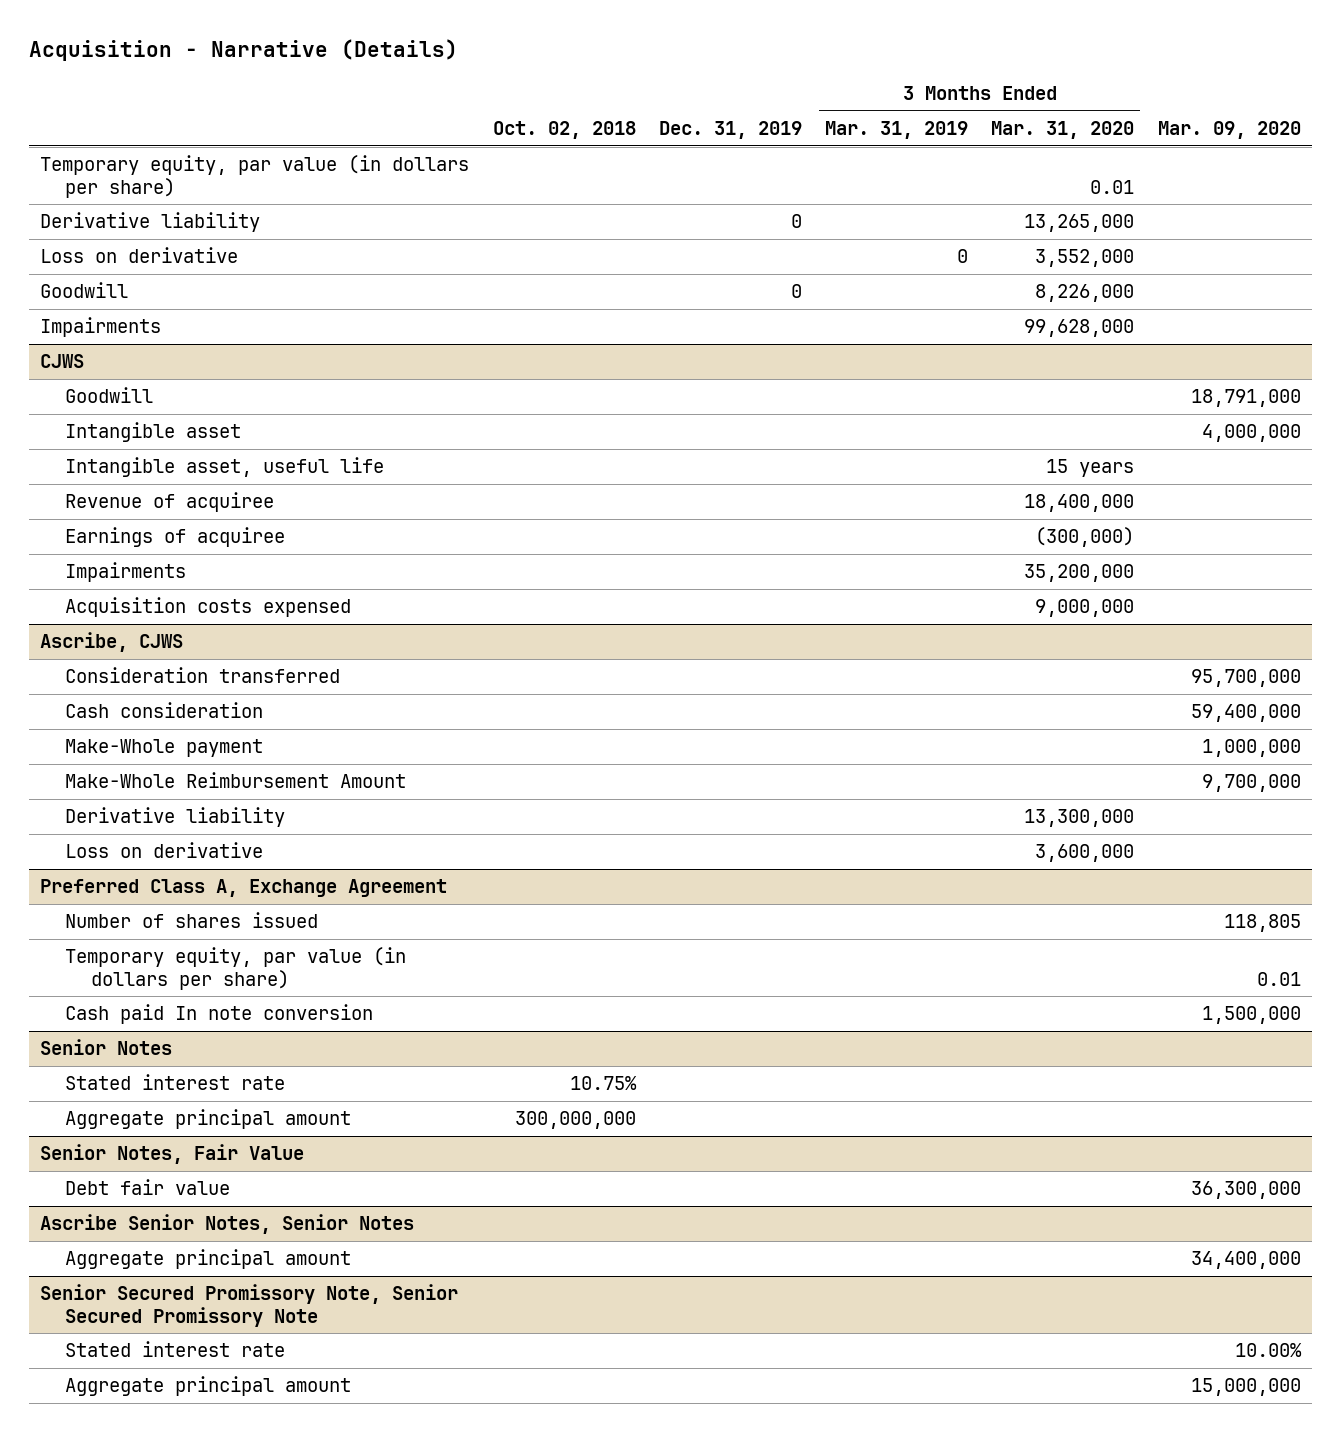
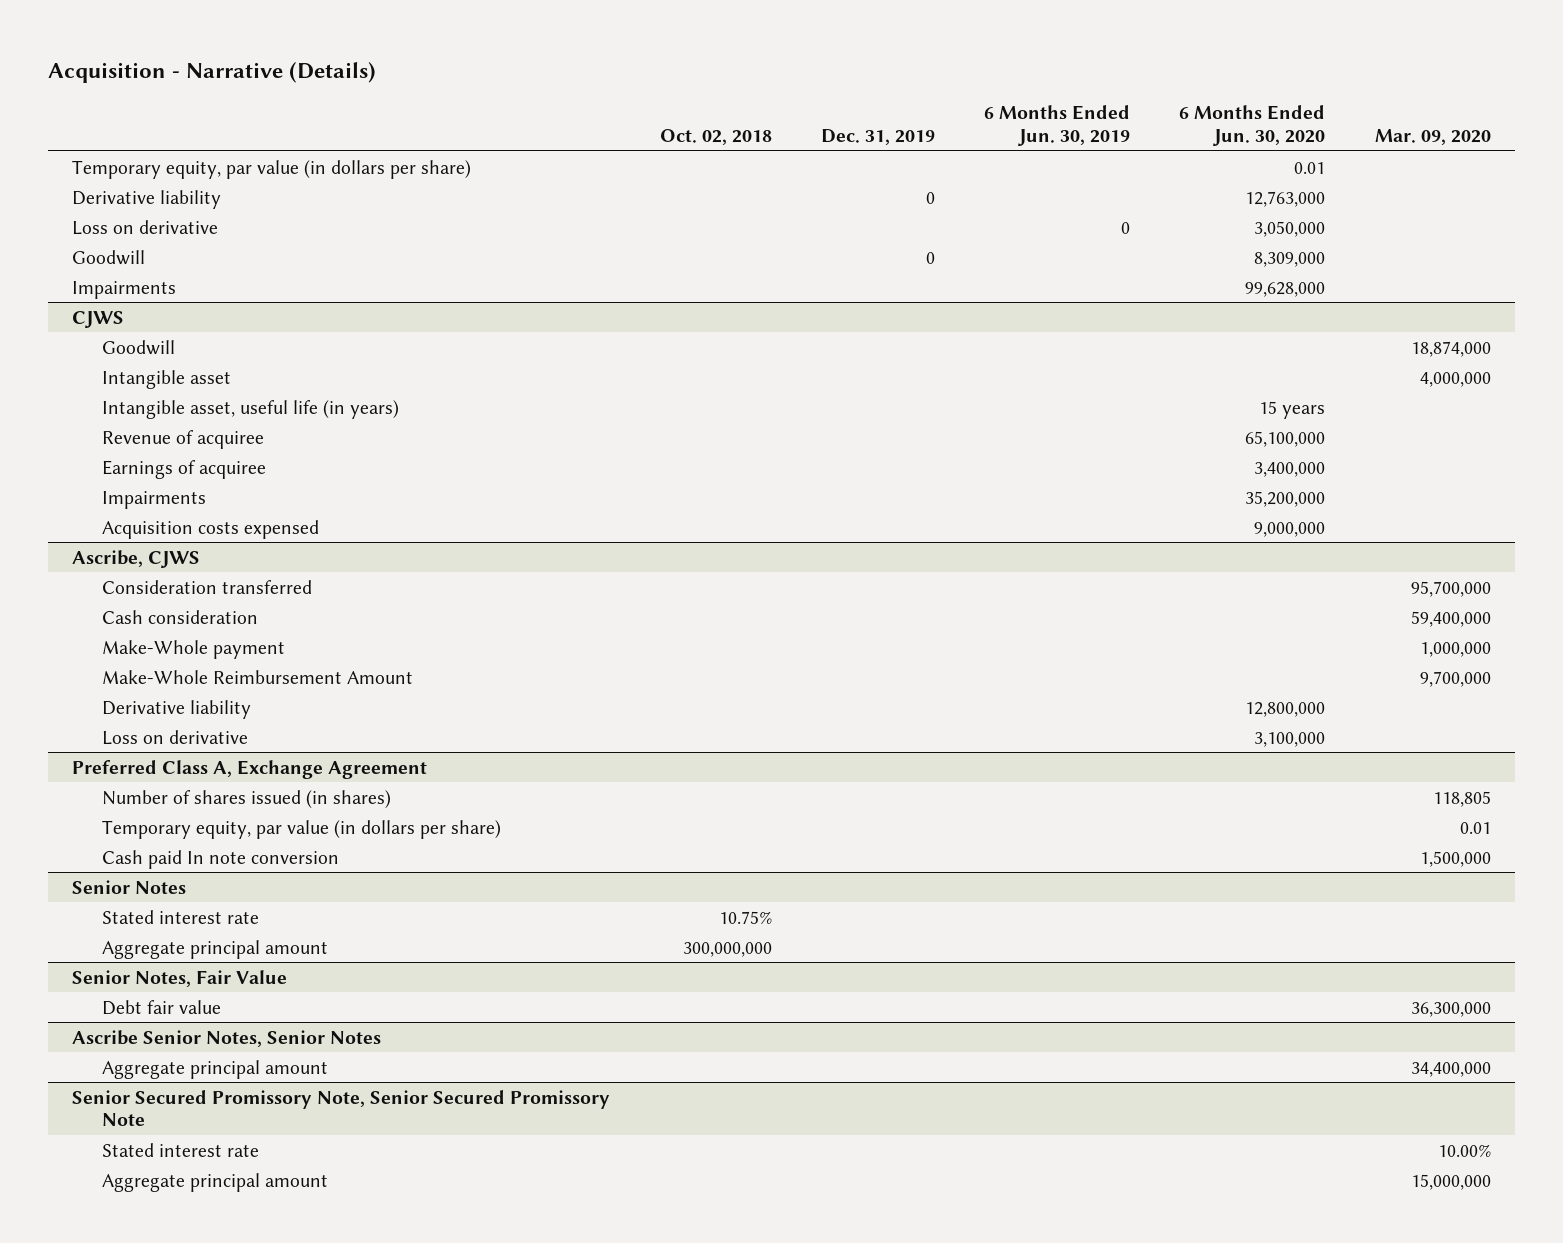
- | Oct. 02, 2018 | Dec. 31, 2019 | 3 Months Ended Mar. 31, 2019 | 3 Months Ended Mar. 31, 2020 | Mar. 09, 2020
+ | Oct. 02, 2018 | Dec. 31, 2019 | 6 Months Ended Jun. 30, 2019 | 6 Months Ended Jun. 30, 2020 | Mar. 09, 2020
@ CJWS
- Goodwill | | | | | 18,791,000
+ Goodwill | | | | | 18,874,000
- Intangible asset, useful life | | | | 15 years |
+ Intangible asset, useful life (in years) | | | | 15 years |
@ Preferred Class A, Exchange Agreement
- Number of shares issued | | | | | 118,805
+ Number of shares issued (in shares) | | | | | 118,805

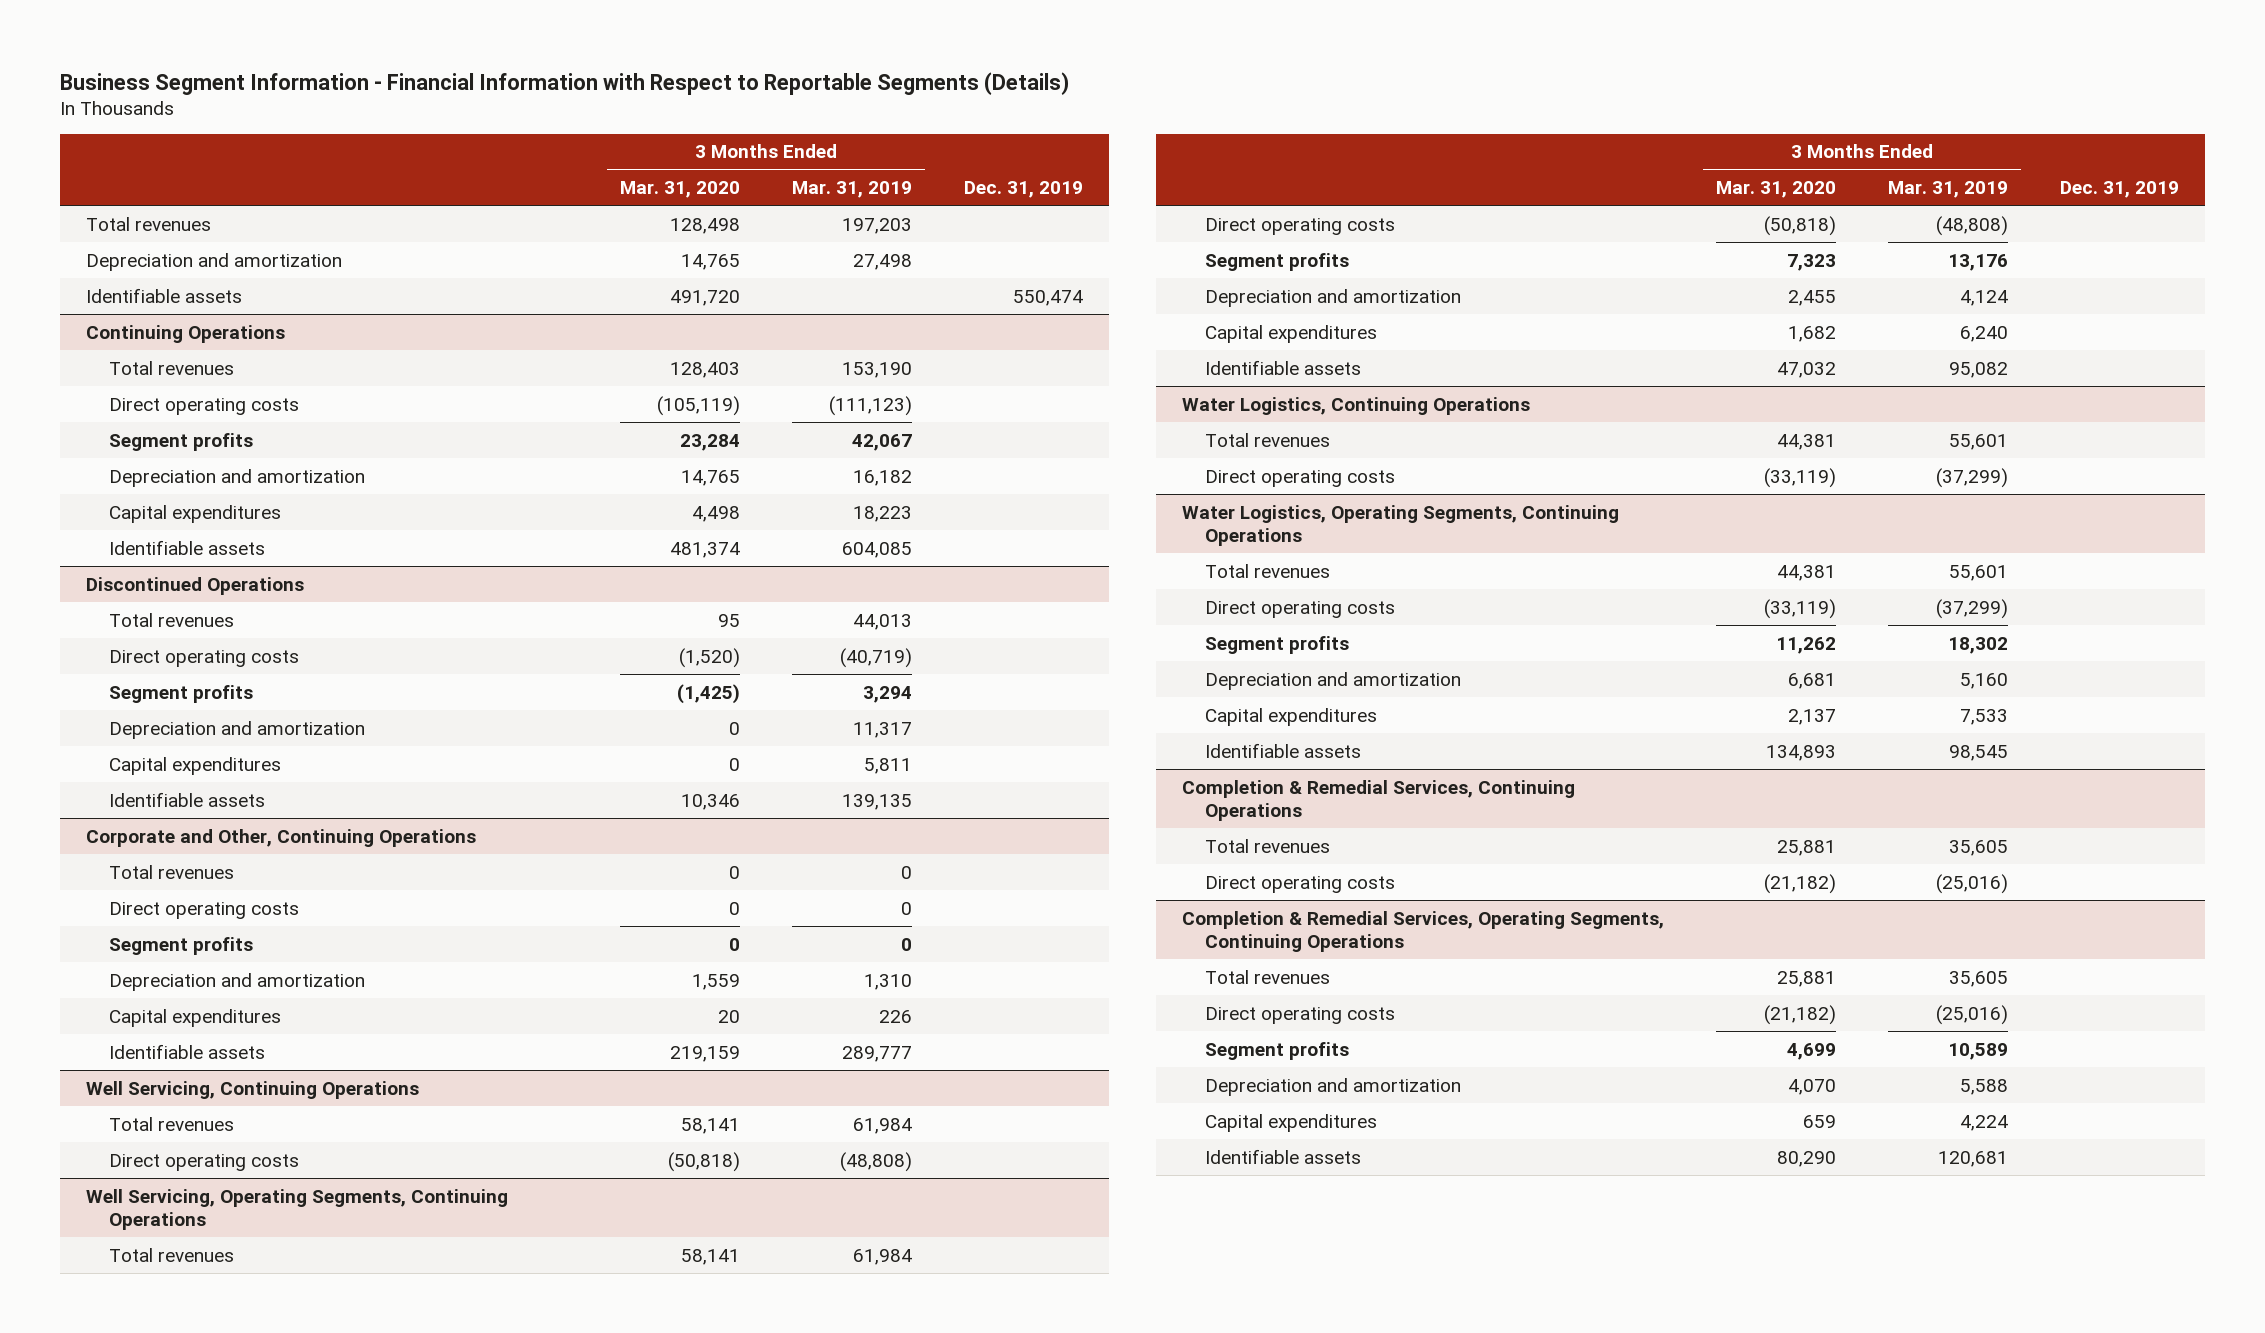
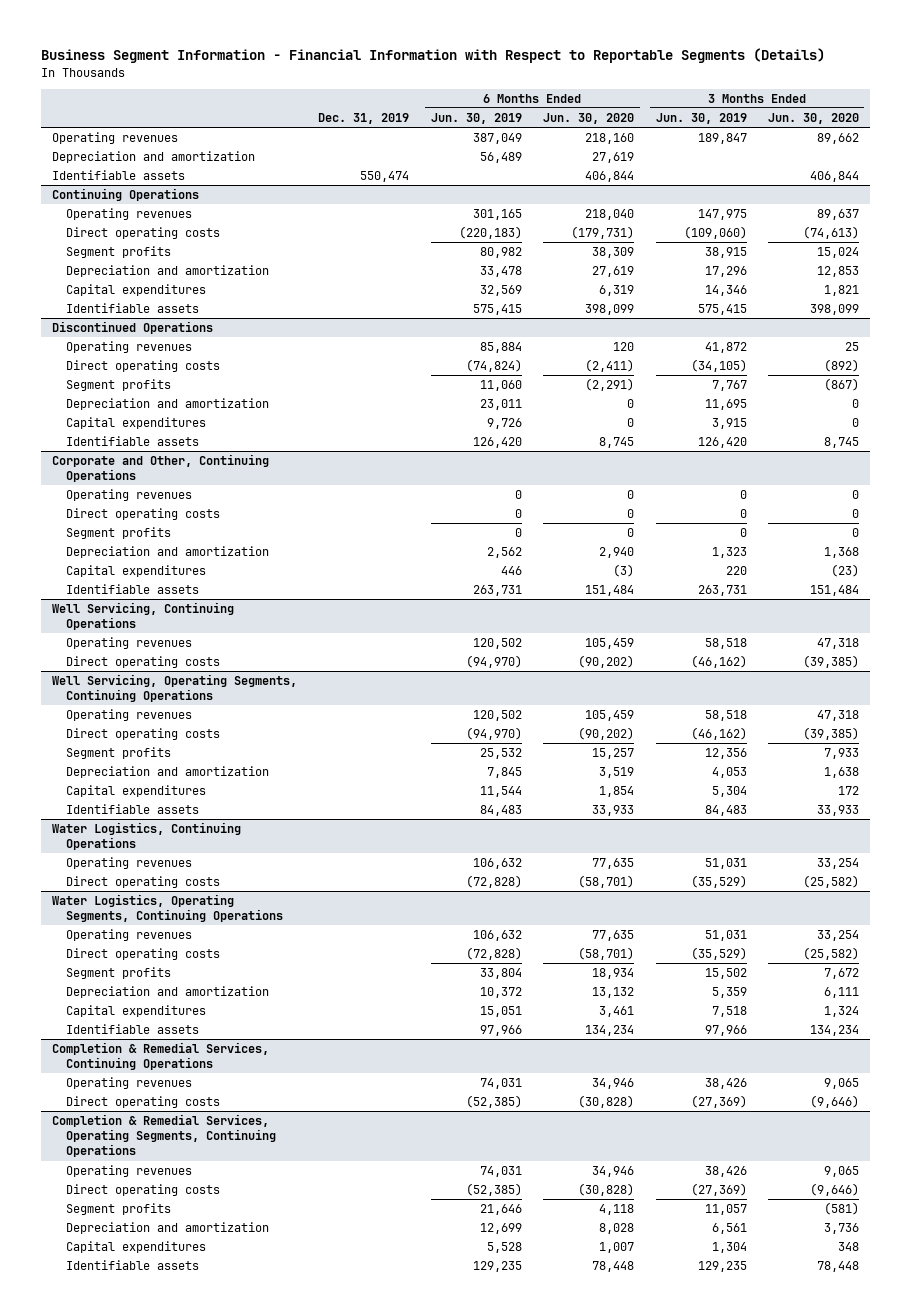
- | 3 Months Ended Mar. 31, 2020 | 3 Months Ended Mar. 31, 2019 | Dec. 31, 2019
+ | Dec. 31, 2019 | 6 Months Ended Jun. 30, 2019 | 6 Months Ended Jun. 30, 2020 | 3 Months Ended Jun. 30, 2019 | 3 Months Ended Jun. 30, 2020
- Total revenues | 128,498 | 197,203 |
+ Operating revenues | | 387,049 | 218,160 | 189,847 | 89,662
@ Continuing Operations
- Total revenues | 128,403 | 153,190 |
+ Operating revenues | | 301,165 | 218,040 | 147,975 | 89,637
@ Discontinued Operations
- Total revenues | 95 | 44,013 |
+ Operating revenues | | 85,884 | 120 | 41,872 | 25
@ Corporate and Other, Continuing Operations
- Total revenues | 0 | 0 |
+ Operating revenues | | 0 | 0 | 0 | 0
@ Well Servicing, Continuing Operations
- Total revenues | 58,141 | 61,984 |
+ Operating revenues | | 120,502 | 105,459 | 58,518 | 47,318
@ Well Servicing, Operating Segments, Continuing Operations
- Total revenues | 58,141 | 61,984 |
+ Operating revenues | | 120,502 | 105,459 | 58,518 | 47,318
@ Water Logistics, Continuing Operations
- Total revenues | 44,381 | 55,601 |
+ Operating revenues | | 106,632 | 77,635 | 51,031 | 33,254
@ Water Logistics, Operating Segments, Continuing Operations
- Total revenues | 44,381 | 55,601 |
+ Operating revenues | | 106,632 | 77,635 | 51,031 | 33,254
@ Completion & Remedial Services, Continuing Operations
- Total revenues | 25,881 | 35,605 |
+ Operating revenues | | 74,031 | 34,946 | 38,426 | 9,065
@ Completion & Remedial Services, Operating Segments, Continuing Operations
- Total revenues | 25,881 | 35,605 |
+ Operating revenues | | 74,031 | 34,946 | 38,426 | 9,065

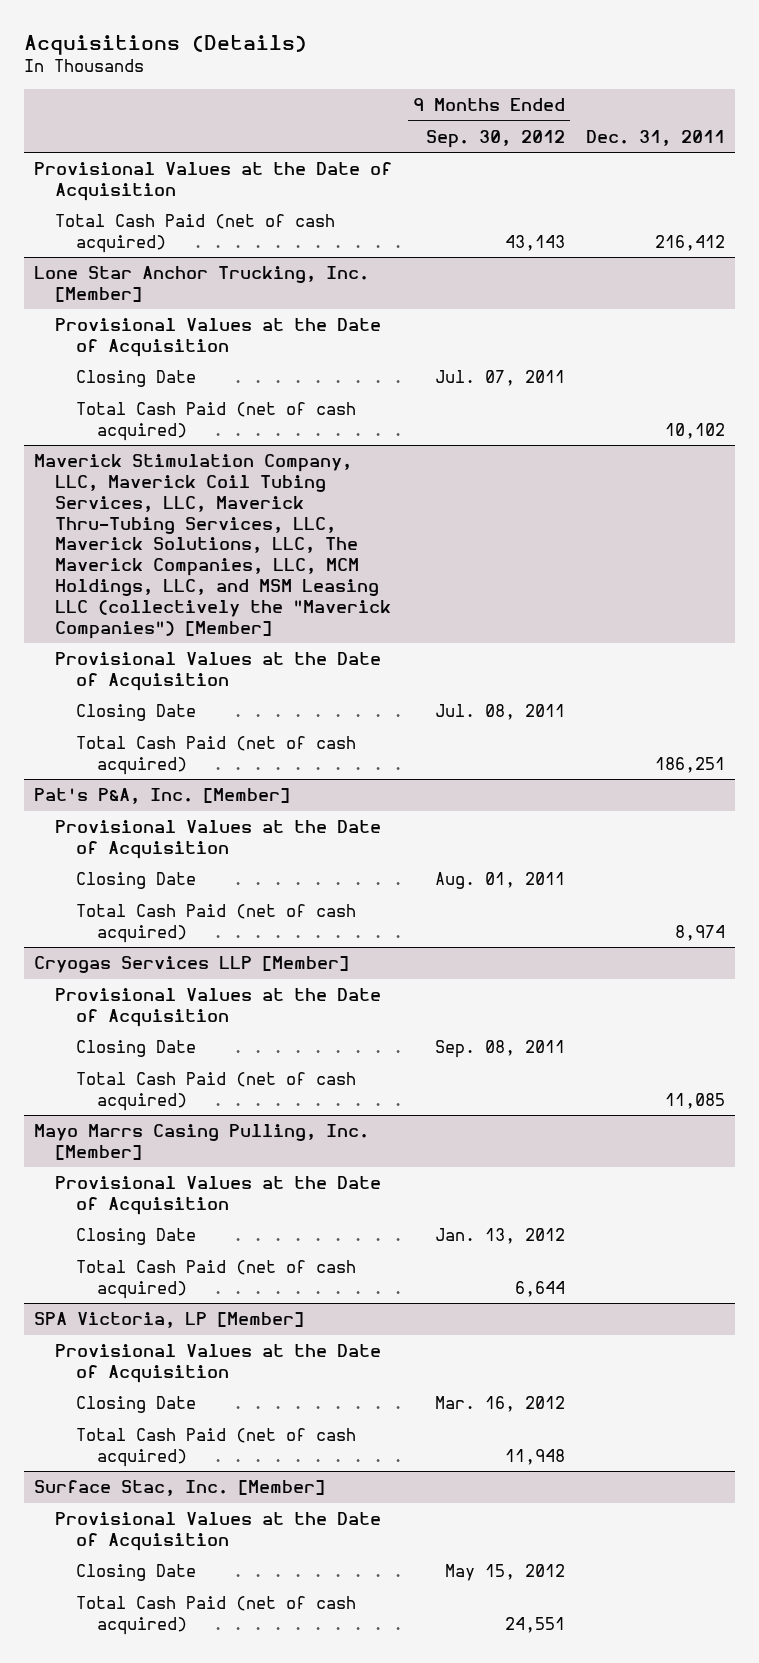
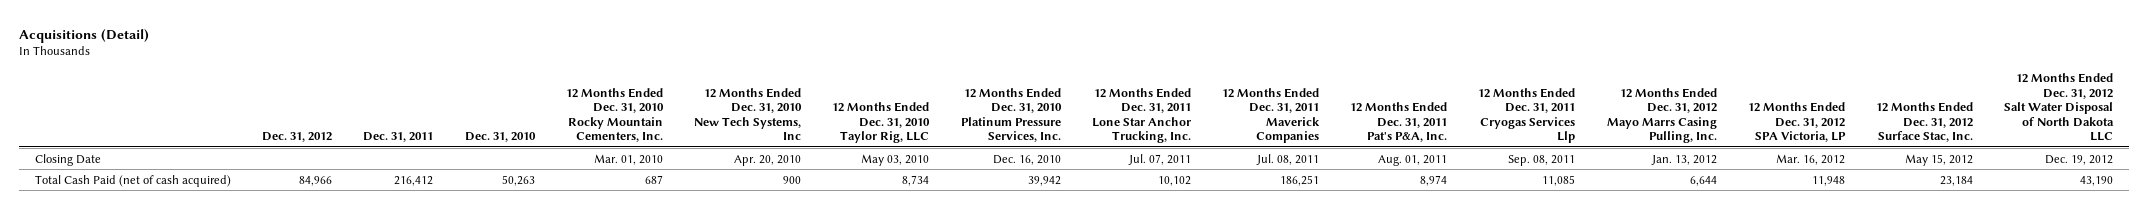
- Acquisitions (Details)
+ Acquisitions (Detail)
- | 9 Months Ended Sep. 30, 2012 | Dec. 31, 2011
+ | Dec. 31, 2012 | Dec. 31, 2011 | Dec. 31, 2010 | 12 Months Ended Dec. 31, 2010 Rocky Mountain Cementers, Inc. | 12 Months Ended Dec. 31, 2010 New Tech Systems, Inc | 12 Months Ended Dec. 31, 2010 Taylor Rig, LLC | 12 Months Ended Dec. 31, 2010 Platinum Pressure Services, Inc. | 12 Months Ended Dec. 31, 2011 Lone Star Anchor Trucking, Inc. | 12 Months Ended Dec. 31, 2011 Maverick Companies | 12 Months Ended Dec. 31, 2011 Pat's P&A, Inc. | 12 Months Ended Dec. 31, 2011 Cryogas Services Llp | 12 Months Ended Dec. 31, 2012 Mayo Marrs Casing Pulling, Inc. | 12 Months Ended Dec. 31, 2012 SPA Victoria, LP | 12 Months Ended Dec. 31, 2012 Surface Stac, Inc. | 12 Months Ended Dec. 31, 2012 Salt Water Disposal of North Dakota LLC
- Provisional Values at the Date of Acquisition
+ Closing Date | | | | Mar. 01, 2010 | Apr. 20, 2010 | May 03, 2010 | Dec. 16, 2010 | Jul. 07, 2011 | Jul. 08, 2011 | Aug. 01, 2011 | Sep. 08, 2011 | Jan. 13, 2012 | Mar. 16, 2012 | May 15, 2012 | Dec. 19, 2012
- Lone Star Anchor Trucking, Inc. [Member]
- Provisional Values at the Date of Acquisition
- Closing Date | Jul. 07, 2011 |
- Total Cash Paid (net of cash acquired) | | 10,102
- Maverick Stimulation Company, LLC, Maverick Coil Tubing Services, LLC, Maverick Thru-Tubing Services, LLC, Maverick Solutions, LLC, The Maverick Companies, LLC, MCM Holdings, LLC, and MSM Leasing LLC (collectively the "Maverick Companies") [Member]
- Provisional Values at the Date of Acquisition
- Closing Date | Jul. 08, 2011 |
- Total Cash Paid (net of cash acquired) | | 186,251
- Pat's P&A, Inc. [Member]
- Provisional Values at the Date of Acquisition
- Closing Date | Aug. 01, 2011 |
- Total Cash Paid (net of cash acquired) | | 8,974
- Cryogas Services LLP [Member]
- Provisional Values at the Date of Acquisition
- Closing Date | Sep. 08, 2011 |
- Total Cash Paid (net of cash acquired) | | 11,085
- Mayo Marrs Casing Pulling, Inc. [Member]
- Provisional Values at the Date of Acquisition
- Closing Date | Jan. 13, 2012 |
- Total Cash Paid (net of cash acquired) | 6,644 |
- SPA Victoria, LP [Member]
- Provisional Values at the Date of Acquisition
- Closing Date | Mar. 16, 2012 |
- Total Cash Paid (net of cash acquired) | 11,948 |
- Surface Stac, Inc. [Member]
- Provisional Values at the Date of Acquisition
- Closing Date | May 15, 2012 |
- Total Cash Paid (net of cash acquired) | 24,551 |

